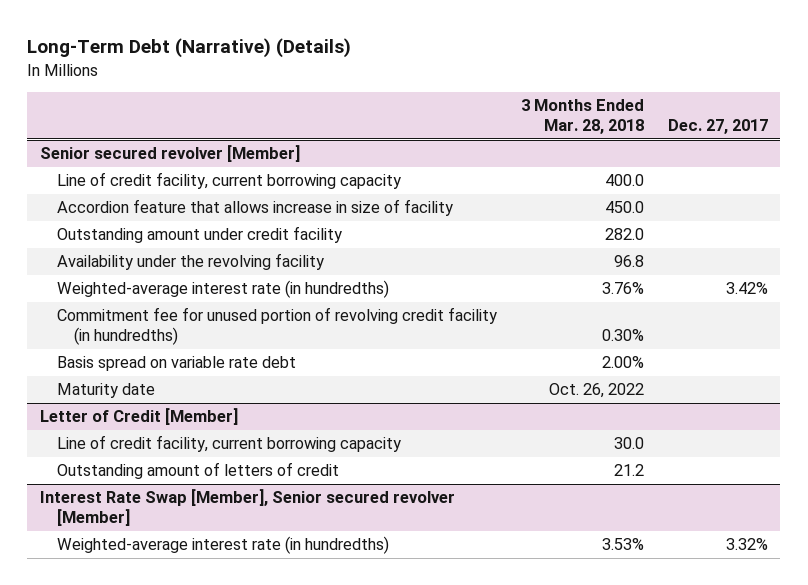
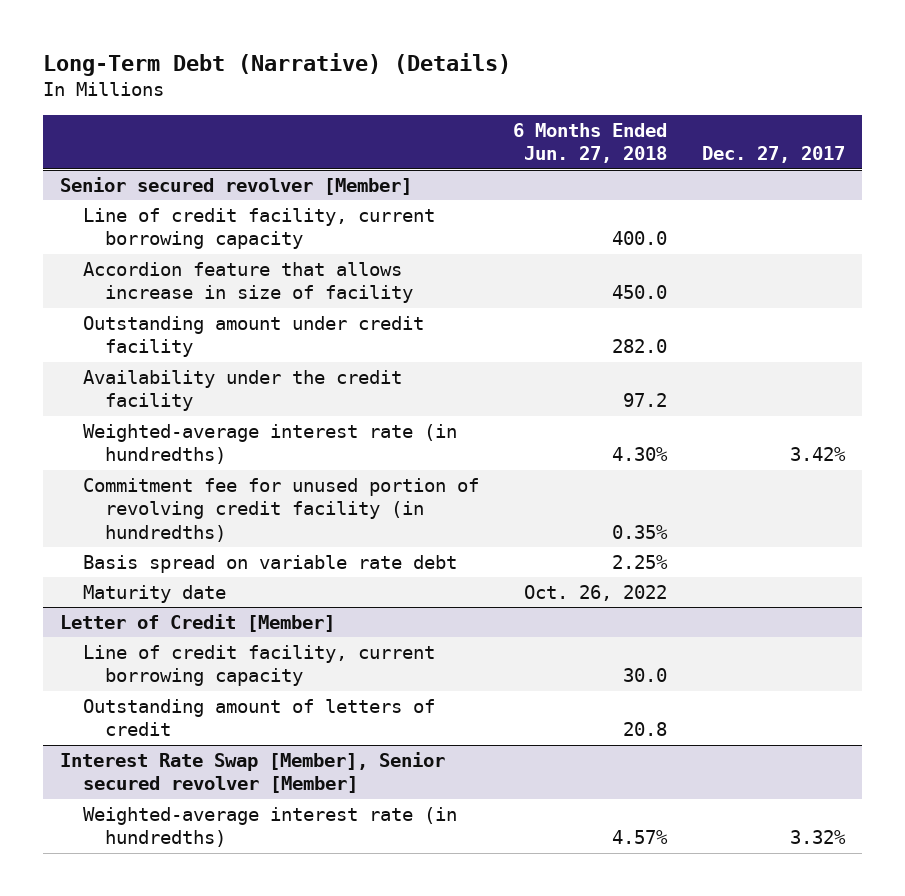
- | 3 Months Ended Mar. 28, 2018 | Dec. 27, 2017
+ | 6 Months Ended Jun. 27, 2018 | Dec. 27, 2017
@ Senior secured revolver [Member]
- Availability under the revolving facility | 96.8 |
+ Availability under the credit facility | 97.2 |

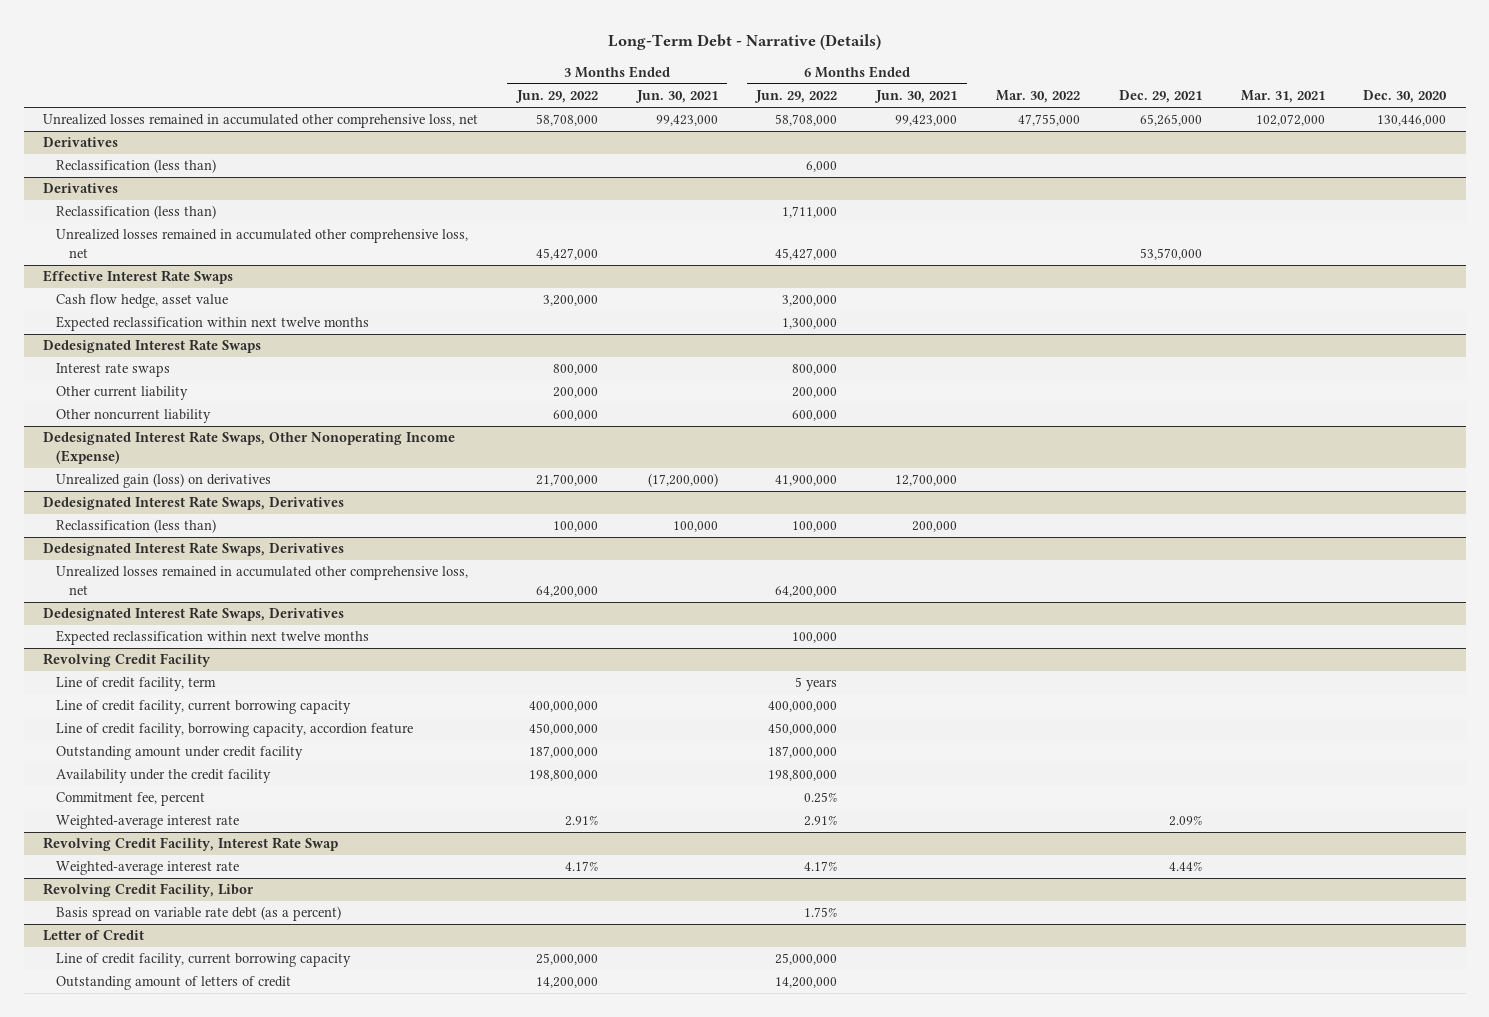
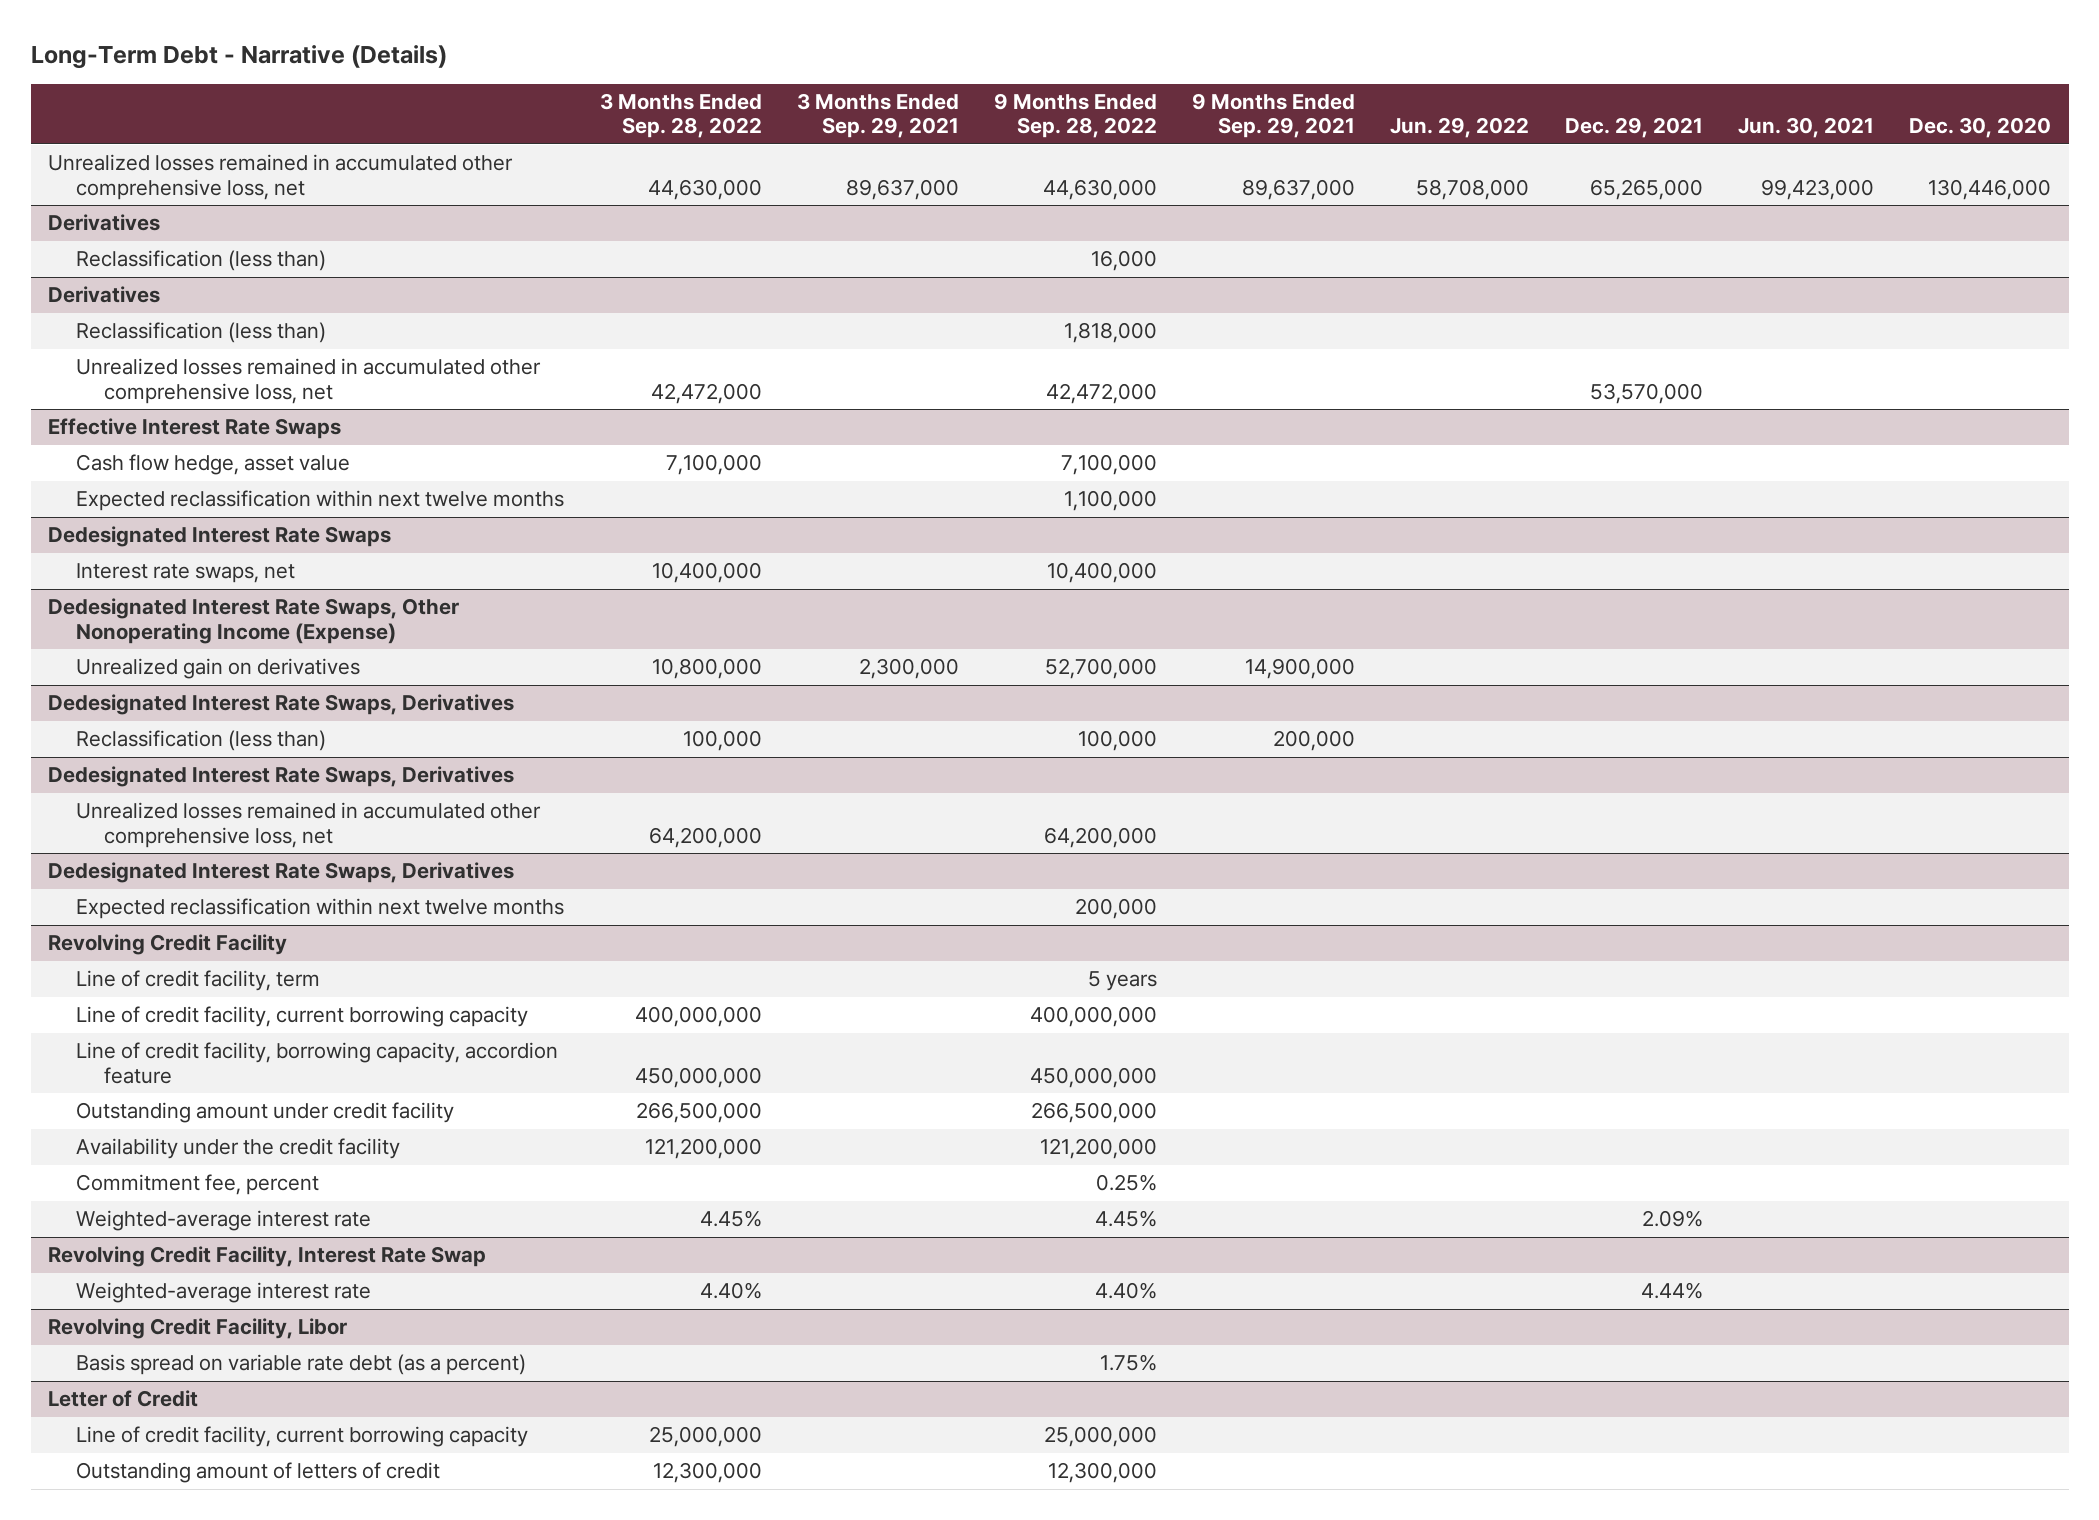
- | 3 Months Ended Jun. 29, 2022 | 3 Months Ended Jun. 30, 2021 | 6 Months Ended Jun. 29, 2022 | 6 Months Ended Jun. 30, 2021 | Mar. 30, 2022 | Dec. 29, 2021 | Mar. 31, 2021 | Dec. 30, 2020
+ | 3 Months Ended Sep. 28, 2022 | 3 Months Ended Sep. 29, 2021 | 9 Months Ended Sep. 28, 2022 | 9 Months Ended Sep. 29, 2021 | Jun. 29, 2022 | Dec. 29, 2021 | Jun. 30, 2021 | Dec. 30, 2020
@ Dedesignated Interest Rate Swaps
- Interest rate swaps | 800,000 | | 800,000 | | | | |
- Other current liability | 200,000 | | 200,000 | | | | |
- Other noncurrent liability | 600,000 | | 600,000 | | | | |
+ Interest rate swaps, net | 10,400,000 | | 10,400,000 | | | | |
@ Dedesignated Interest Rate Swaps, Other Nonoperating Income (Expense)
- Unrealized gain (loss) on derivatives | 21,700,000 | (17,200,000) | 41,900,000 | 12,700,000 | | | |
+ Unrealized gain on derivatives | 10,800,000 | 2,300,000 | 52,700,000 | 14,900,000 | | | |

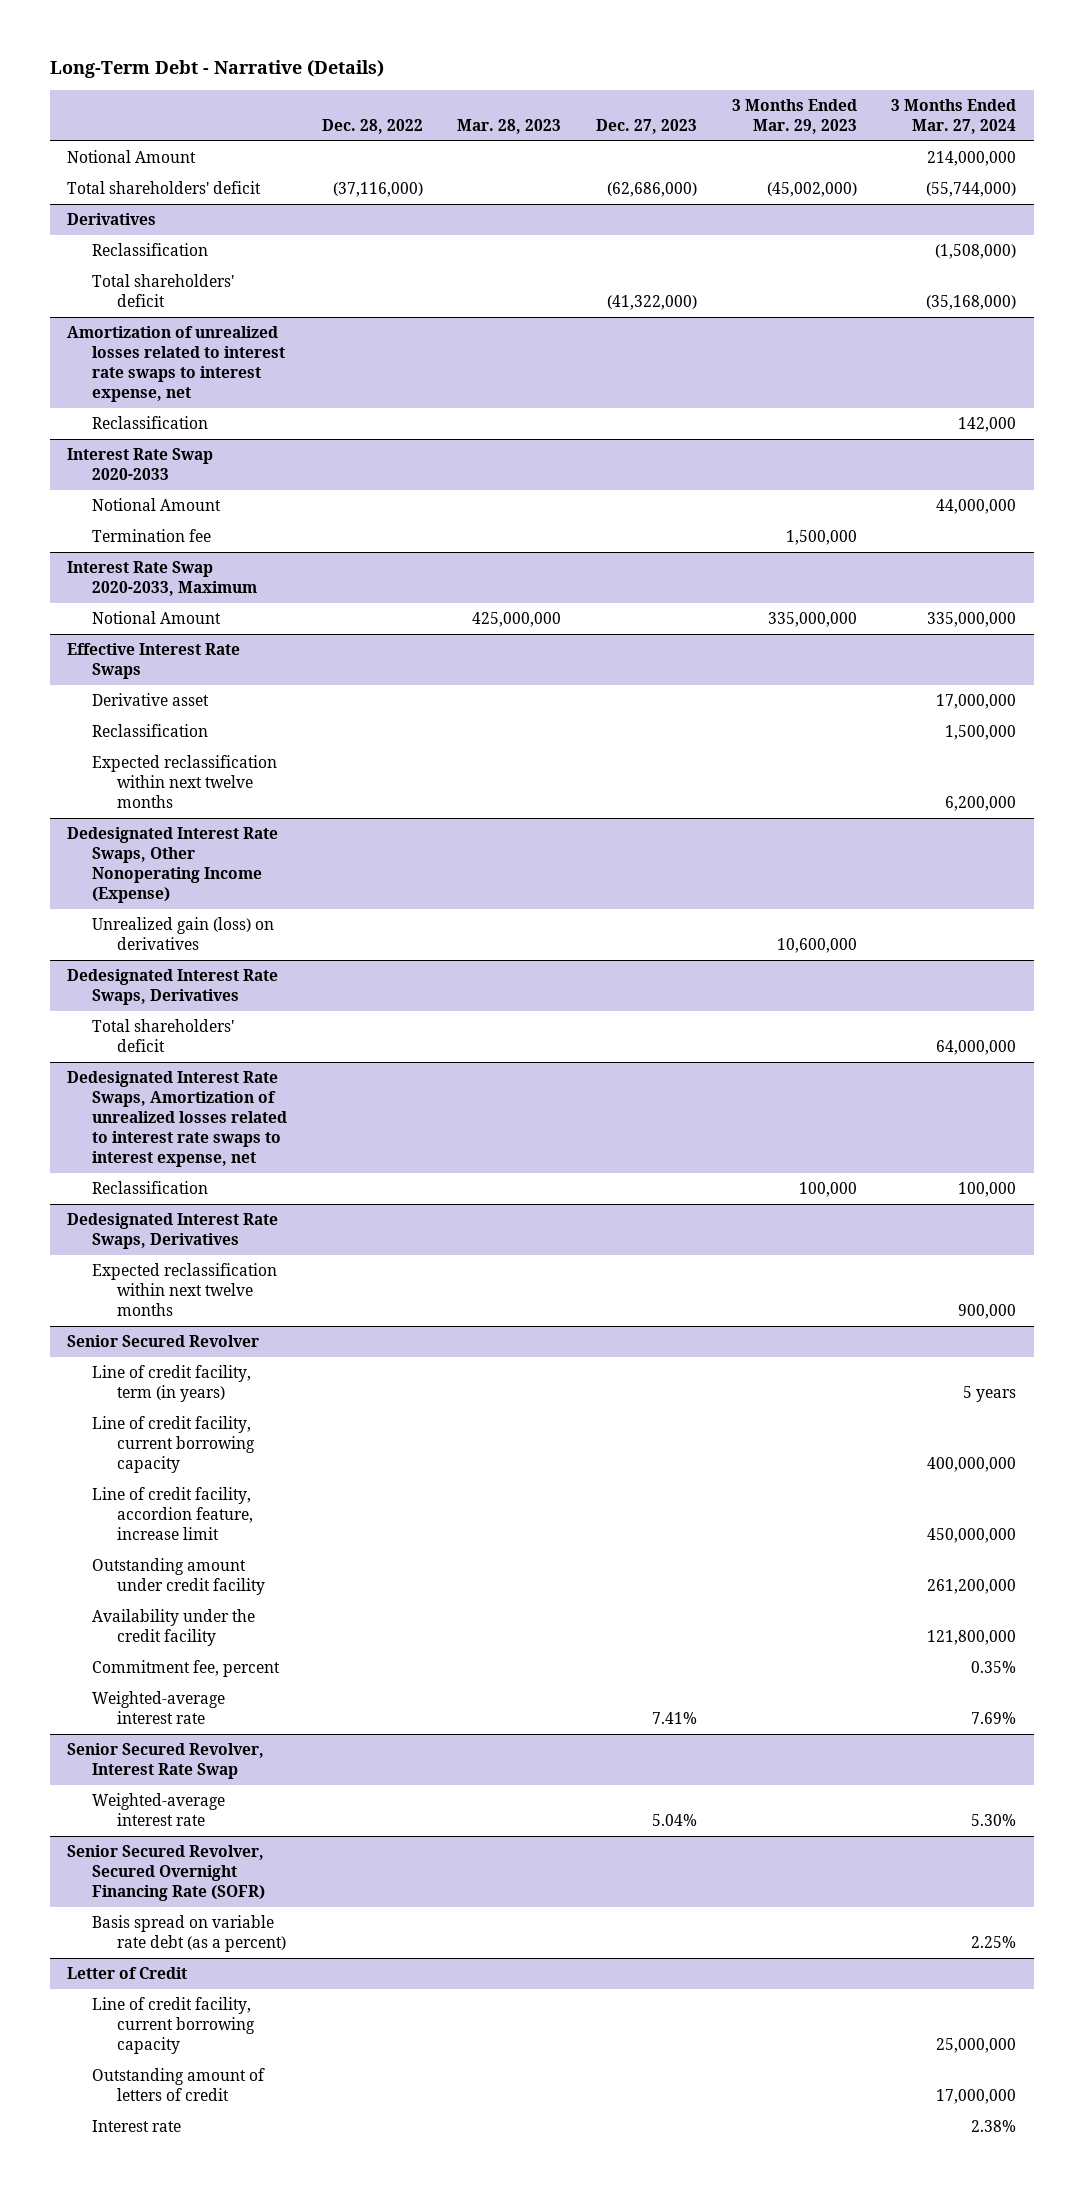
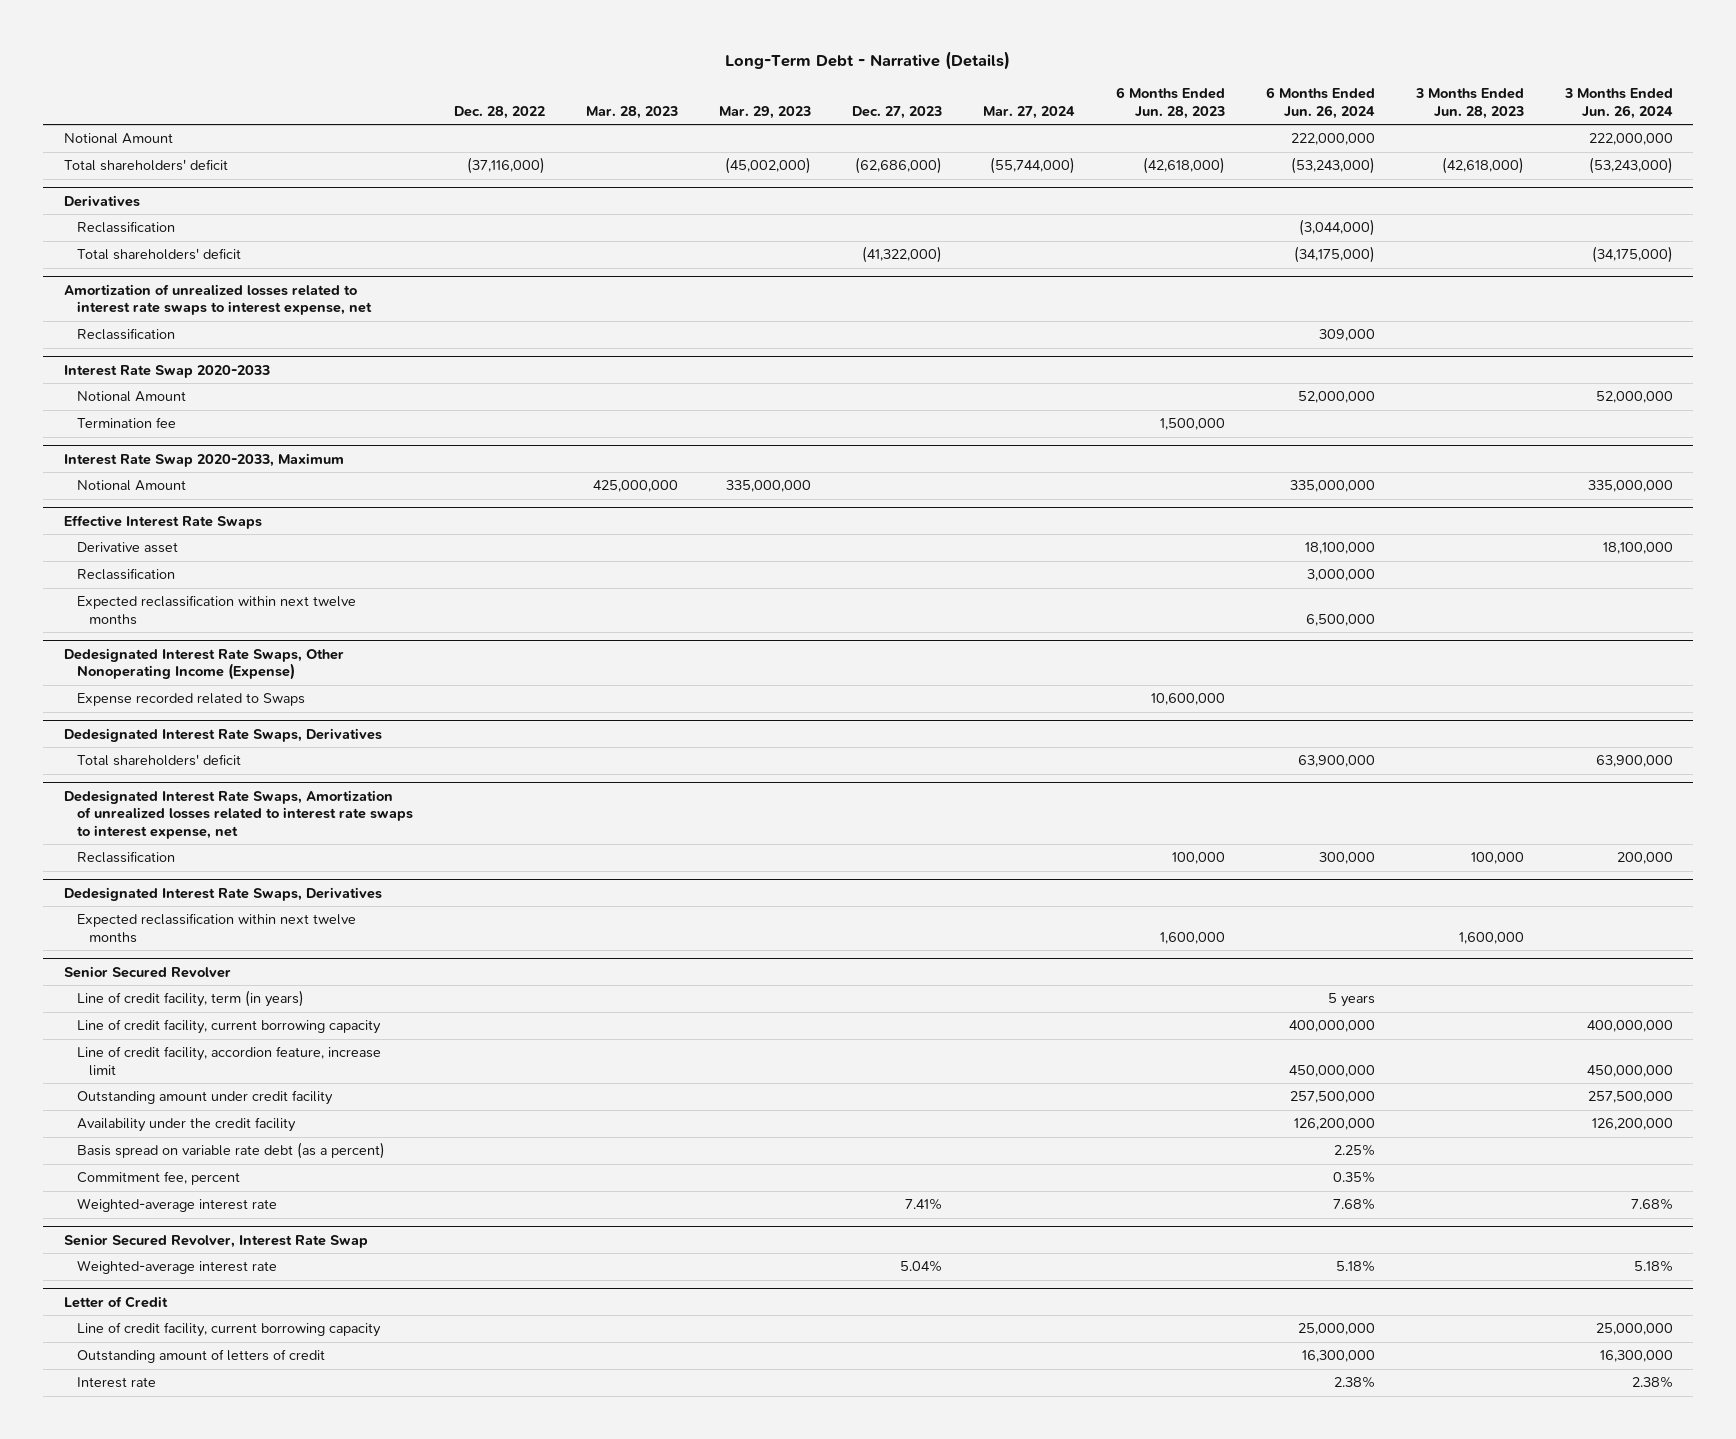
- | Dec. 28, 2022 | Mar. 28, 2023 | Dec. 27, 2023 | 3 Months Ended Mar. 29, 2023 | 3 Months Ended Mar. 27, 2024
+ | Dec. 28, 2022 | Mar. 28, 2023 | Mar. 29, 2023 | Dec. 27, 2023 | Mar. 27, 2024 | 6 Months Ended Jun. 28, 2023 | 6 Months Ended Jun. 26, 2024 | 3 Months Ended Jun. 28, 2023 | 3 Months Ended Jun. 26, 2024
@ Dedesignated Interest Rate Swaps, Other Nonoperating Income (Expense)
- Unrealized gain (loss) on derivatives | | | | 10,600,000 |
+ Expense recorded related to Swaps | | | | | | 10,600,000 | | |
@ Senior Secured Revolver
+ Basis spread on variable rate debt (as a percent) | | | | | | | 2.25% | |
- Senior Secured Revolver, Secured Overnight Financing Rate (SOFR)
- Basis spread on variable rate debt (as a percent) | | | | | 2.25%

